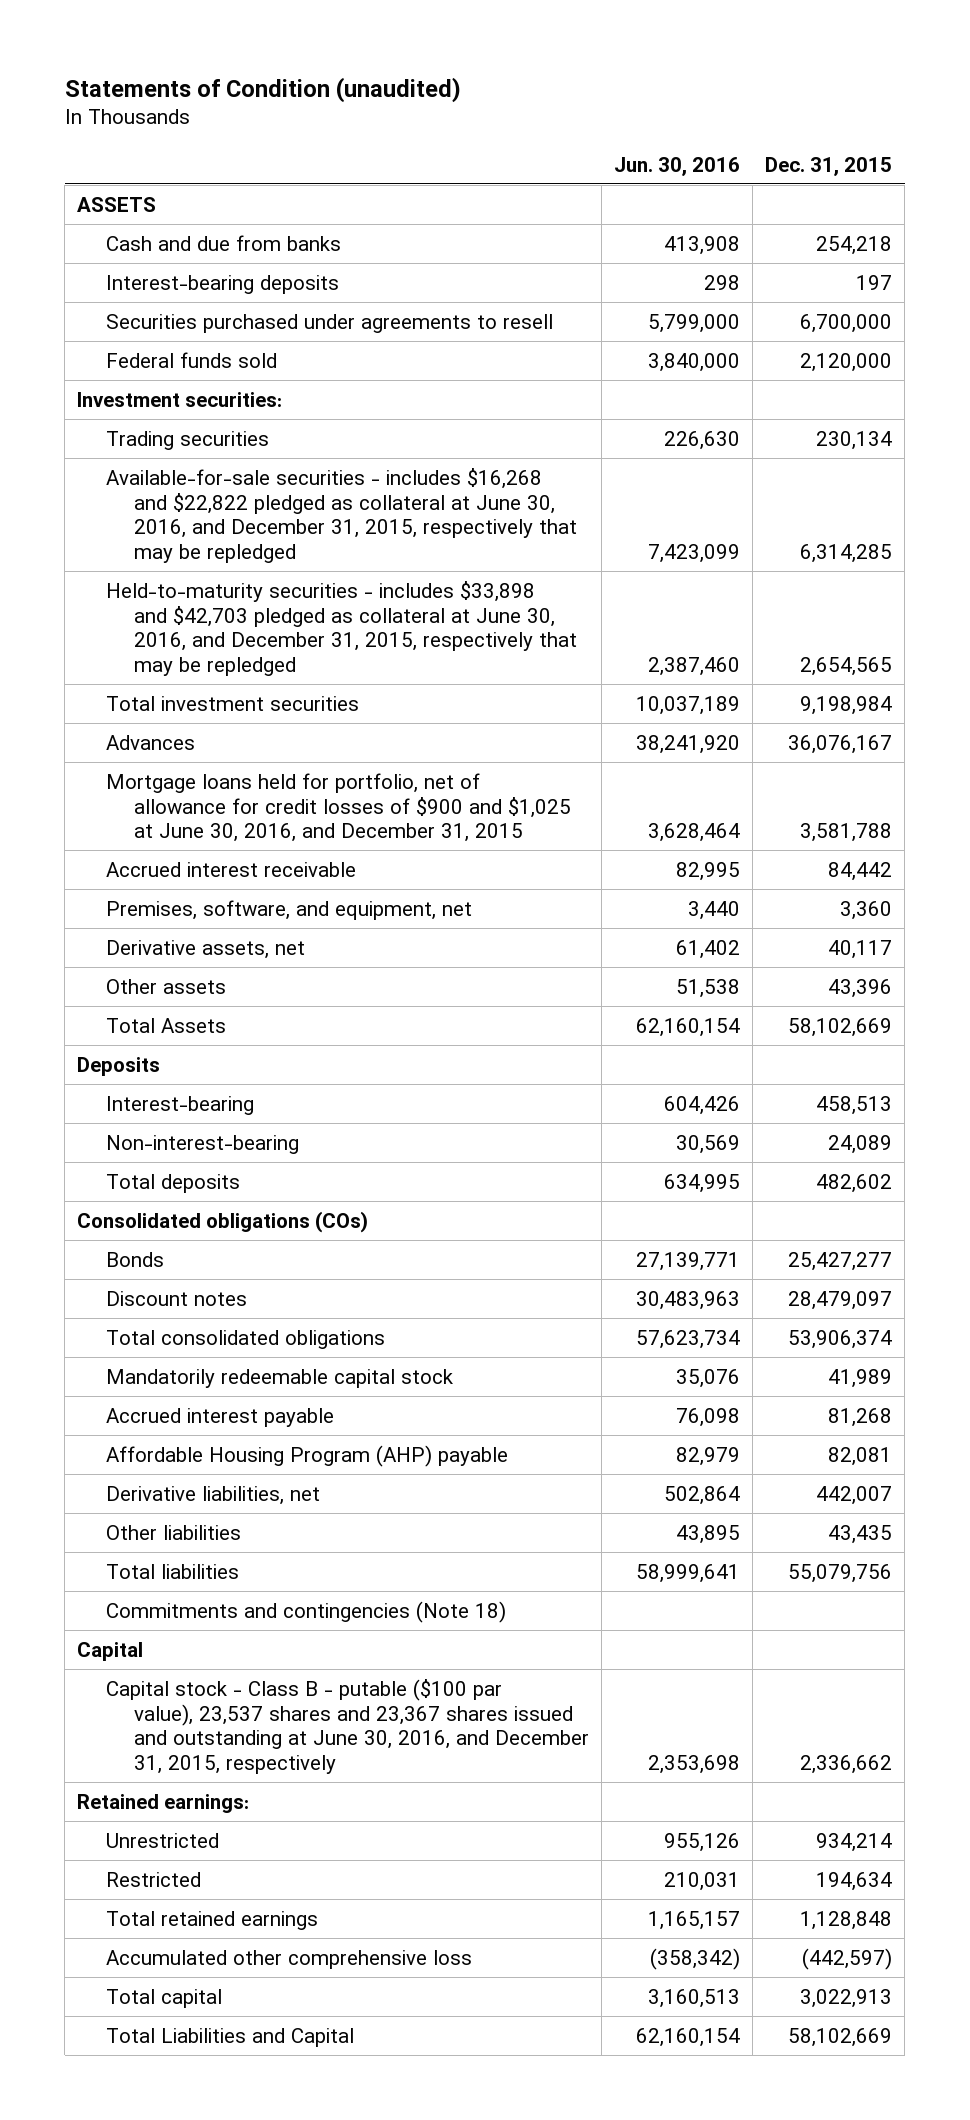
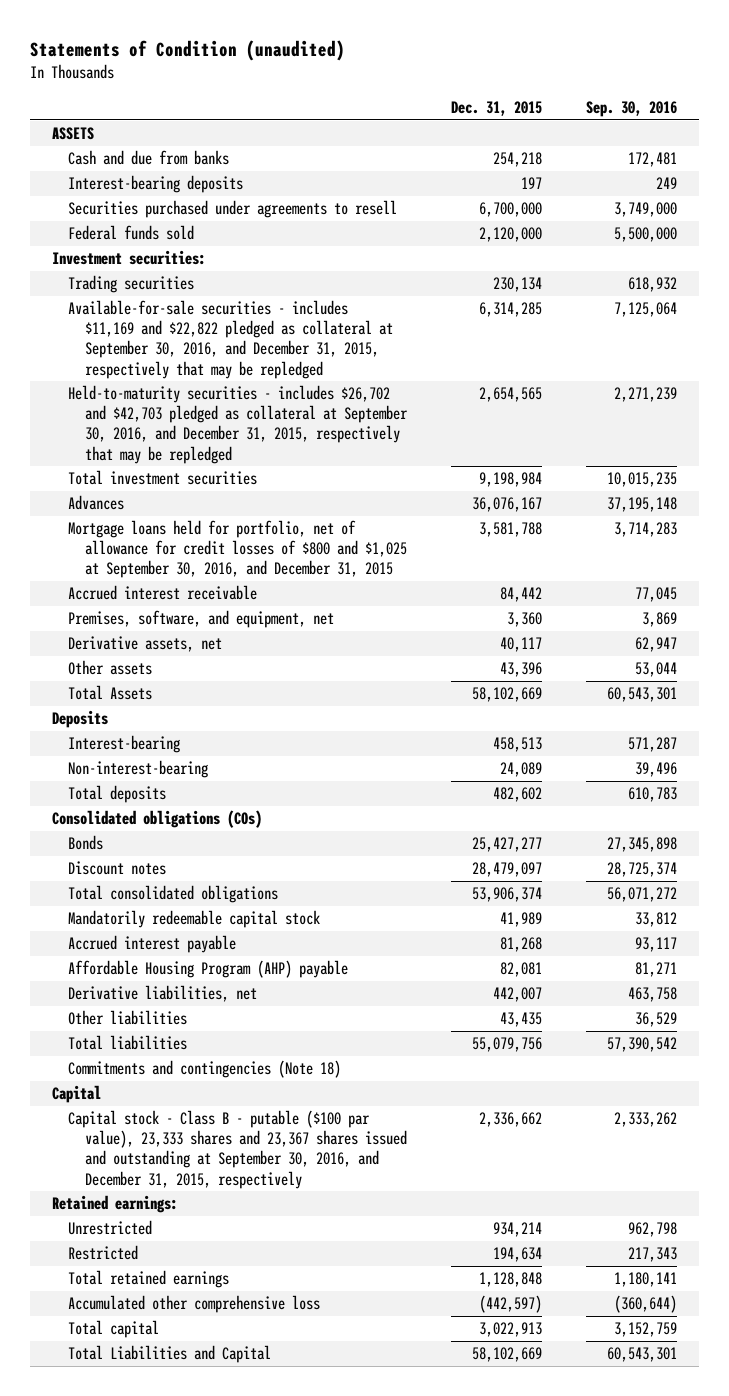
- | Jun. 30, 2016 | Dec. 31, 2015
+ | Dec. 31, 2015 | Sep. 30, 2016
- Available-for-sale securities - includes $16,268 and $22,822 pledged as collateral at June 30, 2016, and December 31, 2015, respectively that may be repledged | 7,423,099 | 6,314,285
- Held-to-maturity securities - includes $33,898 and $42,703 pledged as collateral at June 30, 2016, and December 31, 2015, respectively that may be repledged | 2,387,460 | 2,654,565
+ Available-for-sale securities - includes $11,169 and $22,822 pledged as collateral at September 30, 2016, and December 31, 2015, respectively that may be repledged | 6,314,285 | 7,125,064
+ Held-to-maturity securities - includes $26,702 and $42,703 pledged as collateral at September 30, 2016, and December 31, 2015, respectively that may be repledged | 2,654,565 | 2,271,239
- Mortgage loans held for portfolio, net of allowance for credit losses of $900 and $1,025 at June 30, 2016, and December 31, 2015 | 3,628,464 | 3,581,788
+ Mortgage loans held for portfolio, net of allowance for credit losses of $800 and $1,025 at September 30, 2016, and December 31, 2015 | 3,581,788 | 3,714,283
- Capital stock - Class B - putable ($100 par value), 23,537 shares and 23,367 shares issued and outstanding at June 30, 2016, and December 31, 2015, respectively | 2,353,698 | 2,336,662
+ Capital stock - Class B - putable ($100 par value), 23,333 shares and 23,367 shares issued and outstanding at September 30, 2016, and December 31, 2015, respectively | 2,336,662 | 2,333,262

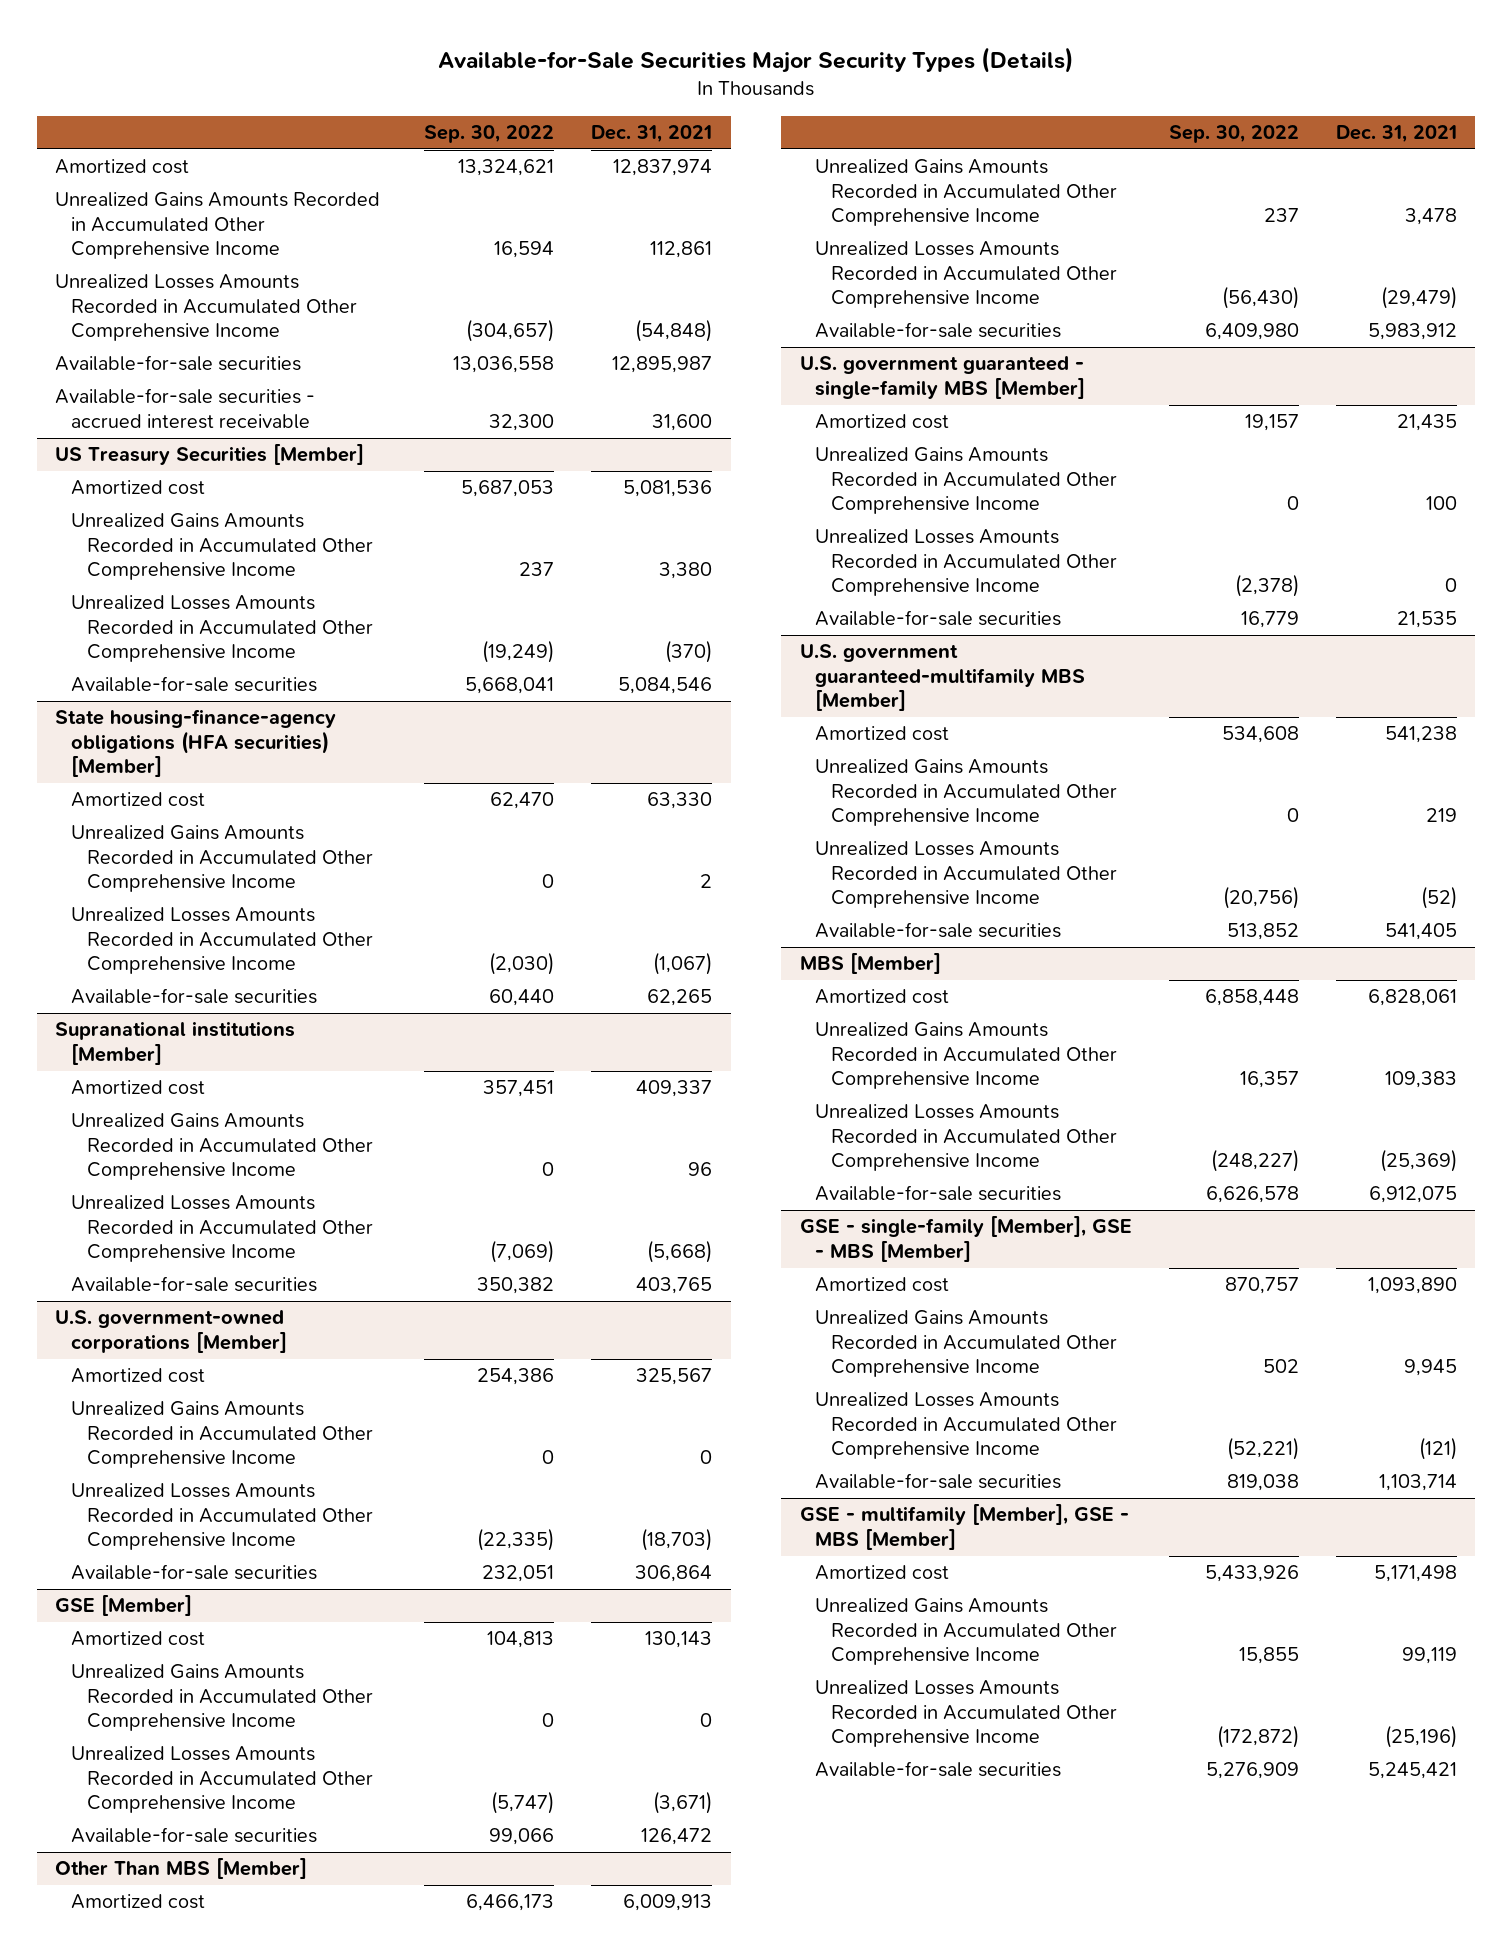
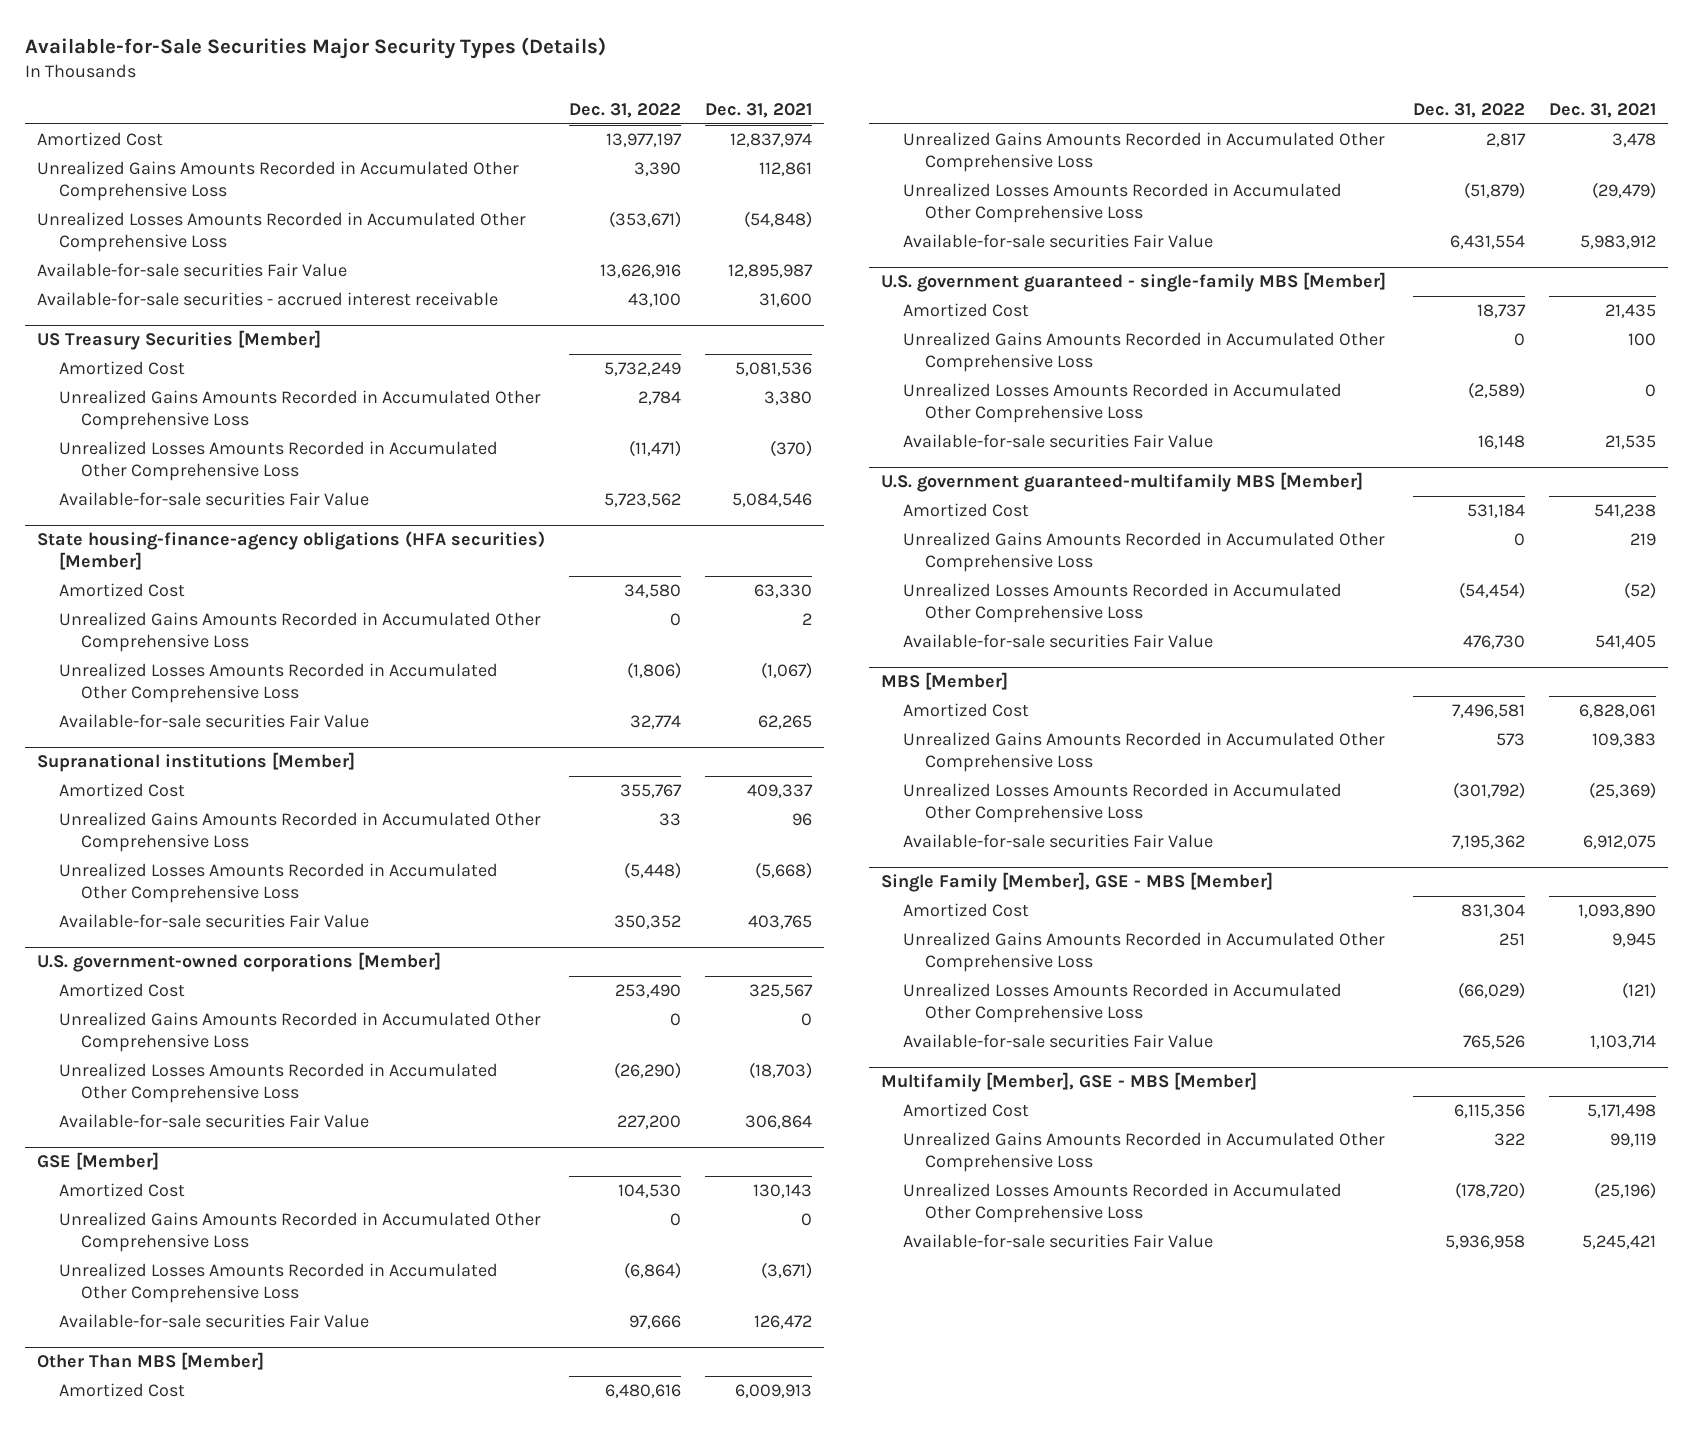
- | Sep. 30, 2022 | Dec. 31, 2021
+ | Dec. 31, 2022 | Dec. 31, 2021
- Amortized cost | 13,324,621 | 12,837,974
- Unrealized Gains Amounts Recorded in Accumulated Other Comprehensive Income | 16,594 | 112,861
- Unrealized Losses Amounts Recorded in Accumulated Other Comprehensive Income | (304,657) | (54,848)
- Available-for-sale securities | 13,036,558 | 12,895,987
+ Amortized Cost | 13,977,197 | 12,837,974
+ Unrealized Gains Amounts Recorded in Accumulated Other Comprehensive Loss | 3,390 | 112,861
+ Unrealized Losses Amounts Recorded in Accumulated Other Comprehensive Loss | (353,671) | (54,848)
+ Available-for-sale securities Fair Value | 13,626,916 | 12,895,987
@ US Treasury Securities [Member]
- Amortized cost | 5,687,053 | 5,081,536
- Unrealized Gains Amounts Recorded in Accumulated Other Comprehensive Income | 237 | 3,380
- Unrealized Losses Amounts Recorded in Accumulated Other Comprehensive Income | (19,249) | (370)
- Available-for-sale securities | 5,668,041 | 5,084,546
+ Amortized Cost | 5,732,249 | 5,081,536
+ Unrealized Gains Amounts Recorded in Accumulated Other Comprehensive Loss | 2,784 | 3,380
+ Unrealized Losses Amounts Recorded in Accumulated Other Comprehensive Loss | (11,471) | (370)
+ Available-for-sale securities Fair Value | 5,723,562 | 5,084,546
@ State housing-finance-agency obligations (HFA securities) [Member]
- Amortized cost | 62,470 | 63,330
- Unrealized Gains Amounts Recorded in Accumulated Other Comprehensive Income | 0 | 2
- Unrealized Losses Amounts Recorded in Accumulated Other Comprehensive Income | (2,030) | (1,067)
- Available-for-sale securities | 60,440 | 62,265
+ Amortized Cost | 34,580 | 63,330
+ Unrealized Gains Amounts Recorded in Accumulated Other Comprehensive Loss | 0 | 2
+ Unrealized Losses Amounts Recorded in Accumulated Other Comprehensive Loss | (1,806) | (1,067)
+ Available-for-sale securities Fair Value | 32,774 | 62,265
@ Supranational institutions [Member]
- Amortized cost | 357,451 | 409,337
- Unrealized Gains Amounts Recorded in Accumulated Other Comprehensive Income | 0 | 96
- Unrealized Losses Amounts Recorded in Accumulated Other Comprehensive Income | (7,069) | (5,668)
- Available-for-sale securities | 350,382 | 403,765
+ Amortized Cost | 355,767 | 409,337
+ Unrealized Gains Amounts Recorded in Accumulated Other Comprehensive Loss | 33 | 96
+ Unrealized Losses Amounts Recorded in Accumulated Other Comprehensive Loss | (5,448) | (5,668)
+ Available-for-sale securities Fair Value | 350,352 | 403,765
@ U.S. government-owned corporations [Member]
- Amortized cost | 254,386 | 325,567
- Unrealized Gains Amounts Recorded in Accumulated Other Comprehensive Income | 0 | 0
- Unrealized Losses Amounts Recorded in Accumulated Other Comprehensive Income | (22,335) | (18,703)
- Available-for-sale securities | 232,051 | 306,864
+ Amortized Cost | 253,490 | 325,567
+ Unrealized Gains Amounts Recorded in Accumulated Other Comprehensive Loss | 0 | 0
+ Unrealized Losses Amounts Recorded in Accumulated Other Comprehensive Loss | (26,290) | (18,703)
+ Available-for-sale securities Fair Value | 227,200 | 306,864
@ GSE [Member]
- Amortized cost | 104,813 | 130,143
- Unrealized Gains Amounts Recorded in Accumulated Other Comprehensive Income | 0 | 0
- Unrealized Losses Amounts Recorded in Accumulated Other Comprehensive Income | (5,747) | (3,671)
- Available-for-sale securities | 99,066 | 126,472
+ Amortized Cost | 104,530 | 130,143
+ Unrealized Gains Amounts Recorded in Accumulated Other Comprehensive Loss | 0 | 0
+ Unrealized Losses Amounts Recorded in Accumulated Other Comprehensive Loss | (6,864) | (3,671)
+ Available-for-sale securities Fair Value | 97,666 | 126,472
@ Other Than MBS [Member]
- Amortized cost | 6,466,173 | 6,009,913
- Unrealized Gains Amounts Recorded in Accumulated Other Comprehensive Income | 237 | 3,478
- Unrealized Losses Amounts Recorded in Accumulated Other Comprehensive Income | (56,430) | (29,479)
- Available-for-sale securities | 6,409,980 | 5,983,912
+ Amortized Cost | 6,480,616 | 6,009,913
+ Unrealized Gains Amounts Recorded in Accumulated Other Comprehensive Loss | 2,817 | 3,478
+ Unrealized Losses Amounts Recorded in Accumulated Other Comprehensive Loss | (51,879) | (29,479)
+ Available-for-sale securities Fair Value | 6,431,554 | 5,983,912
@ U.S. government guaranteed - single-family MBS [Member]
- Amortized cost | 19,157 | 21,435
- Unrealized Gains Amounts Recorded in Accumulated Other Comprehensive Income | 0 | 100
- Unrealized Losses Amounts Recorded in Accumulated Other Comprehensive Income | (2,378) | 0
- Available-for-sale securities | 16,779 | 21,535
+ Amortized Cost | 18,737 | 21,435
+ Unrealized Gains Amounts Recorded in Accumulated Other Comprehensive Loss | 0 | 100
+ Unrealized Losses Amounts Recorded in Accumulated Other Comprehensive Loss | (2,589) | 0
+ Available-for-sale securities Fair Value | 16,148 | 21,535
@ U.S. government guaranteed-multifamily MBS [Member]
- Amortized cost | 534,608 | 541,238
- Unrealized Gains Amounts Recorded in Accumulated Other Comprehensive Income | 0 | 219
- Unrealized Losses Amounts Recorded in Accumulated Other Comprehensive Income | (20,756) | (52)
- Available-for-sale securities | 513,852 | 541,405
+ Amortized Cost | 531,184 | 541,238
+ Unrealized Gains Amounts Recorded in Accumulated Other Comprehensive Loss | 0 | 219
+ Unrealized Losses Amounts Recorded in Accumulated Other Comprehensive Loss | (54,454) | (52)
+ Available-for-sale securities Fair Value | 476,730 | 541,405
@ MBS [Member]
- Amortized cost | 6,858,448 | 6,828,061
- Unrealized Gains Amounts Recorded in Accumulated Other Comprehensive Income | 16,357 | 109,383
- Unrealized Losses Amounts Recorded in Accumulated Other Comprehensive Income | (248,227) | (25,369)
- Available-for-sale securities | 6,626,578 | 6,912,075
- GSE - single-family [Member], GSE - MBS [Member]
- Amortized cost | 870,757 | 1,093,890
- Unrealized Gains Amounts Recorded in Accumulated Other Comprehensive Income | 502 | 9,945
- Unrealized Losses Amounts Recorded in Accumulated Other Comprehensive Income | (52,221) | (121)
- Available-for-sale securities | 819,038 | 1,103,714
- GSE - multifamily [Member], GSE - MBS [Member]
- Amortized cost | 5,433,926 | 5,171,498
- Unrealized Gains Amounts Recorded in Accumulated Other Comprehensive Income | 15,855 | 99,119
- Unrealized Losses Amounts Recorded in Accumulated Other Comprehensive Income | (172,872) | (25,196)
- Available-for-sale securities | 5,276,909 | 5,245,421
@ MBS [Member]
+ Amortized Cost | 7,496,581 | 6,828,061
+ Unrealized Gains Amounts Recorded in Accumulated Other Comprehensive Loss | 573 | 109,383
+ Unrealized Losses Amounts Recorded in Accumulated Other Comprehensive Loss | (301,792) | (25,369)
+ Available-for-sale securities Fair Value | 7,195,362 | 6,912,075
+ Single Family [Member], GSE - MBS [Member]
+ Amortized Cost | 831,304 | 1,093,890
+ Unrealized Gains Amounts Recorded in Accumulated Other Comprehensive Loss | 251 | 9,945
+ Unrealized Losses Amounts Recorded in Accumulated Other Comprehensive Loss | (66,029) | (121)
+ Available-for-sale securities Fair Value | 765,526 | 1,103,714
+ Multifamily [Member], GSE - MBS [Member]
+ Amortized Cost | 6,115,356 | 5,171,498
+ Unrealized Gains Amounts Recorded in Accumulated Other Comprehensive Loss | 322 | 99,119
+ Unrealized Losses Amounts Recorded in Accumulated Other Comprehensive Loss | (178,720) | (25,196)
+ Available-for-sale securities Fair Value | 5,936,958 | 5,245,421

